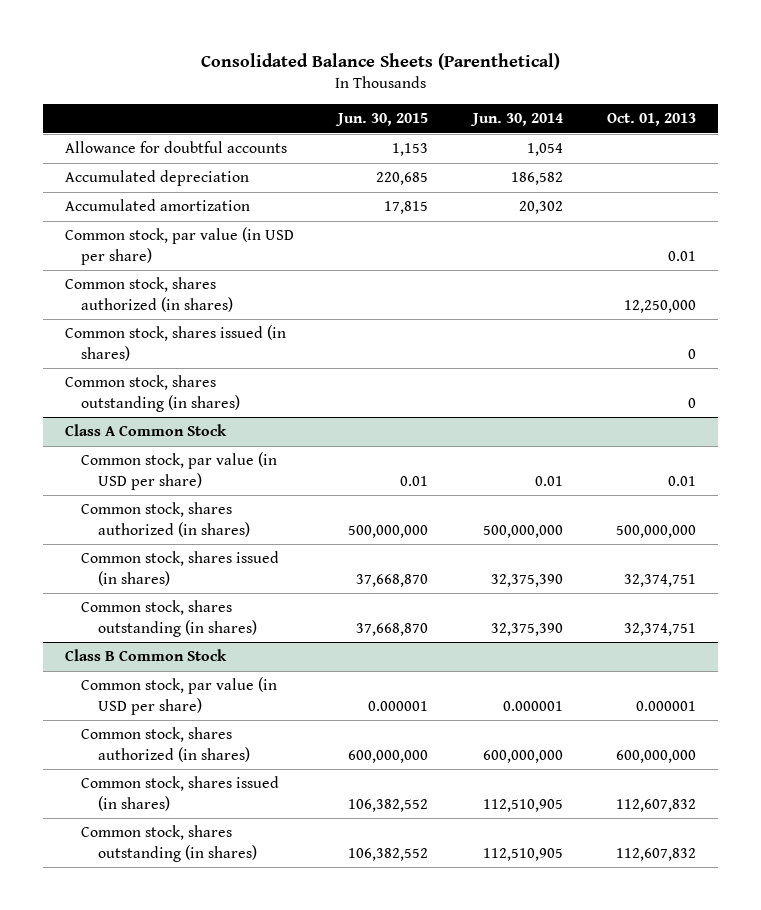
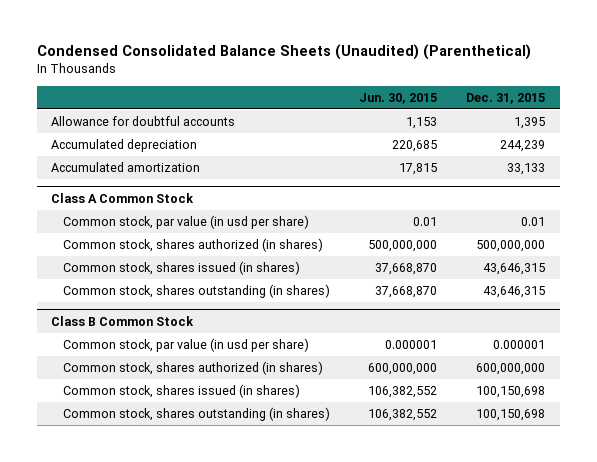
- Consolidated Balance Sheets (Parenthetical)
+ Condensed Consolidated Balance Sheets (Unaudited) (Parenthetical)
- | Jun. 30, 2015 | Jun. 30, 2014 | Oct. 01, 2013
+ | Jun. 30, 2015 | Dec. 31, 2015
- Common stock, par value (in USD per share) | | | 0.01
- Common stock, shares authorized (in shares) | | | 12,250,000
- Common stock, shares issued (in shares) | | | 0
- Common stock, shares outstanding (in shares) | | | 0
@ Class A Common Stock
- Common stock, par value (in USD per share) | 0.01 | 0.01 | 0.01
+ Common stock, par value (in usd per share) | 0.01 | 0.01
@ Class B Common Stock
- Common stock, par value (in USD per share) | 0.000001 | 0.000001 | 0.000001
+ Common stock, par value (in usd per share) | 0.000001 | 0.000001

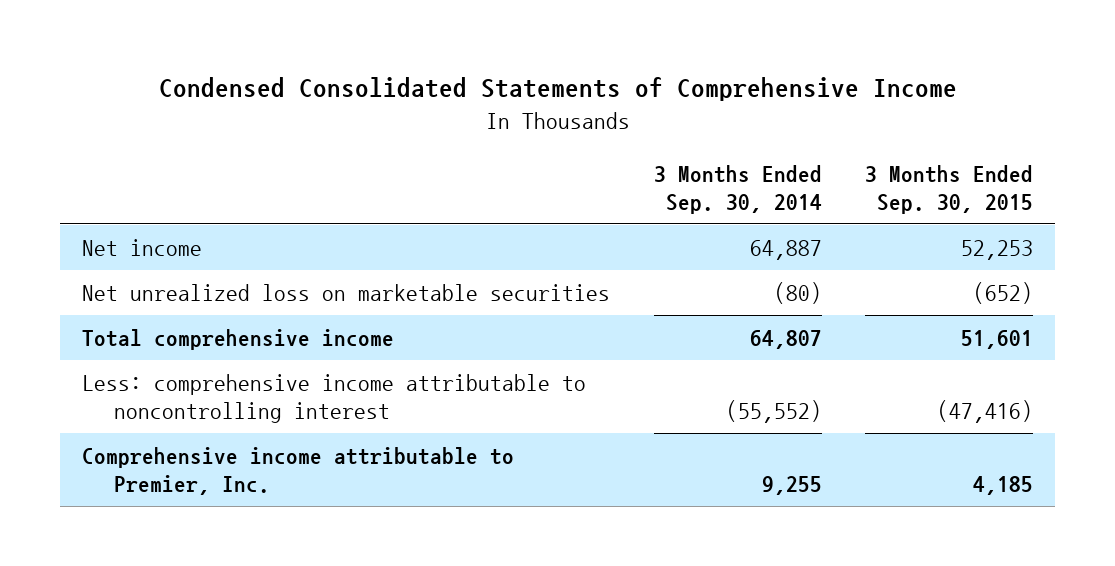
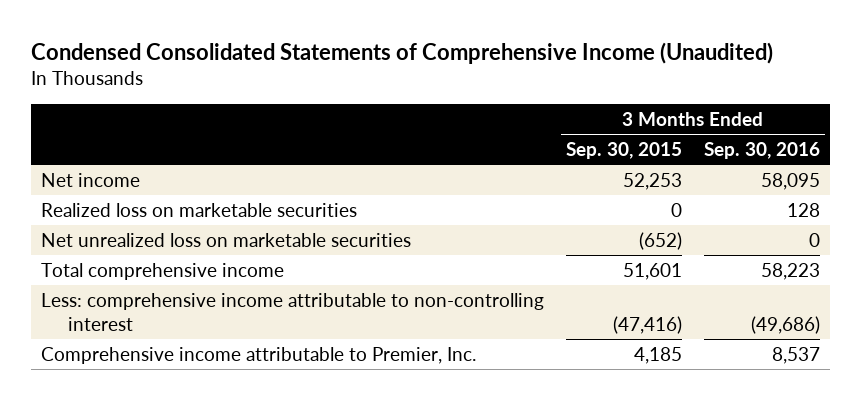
- Condensed Consolidated Statements of Comprehensive Income
+ Condensed Consolidated Statements of Comprehensive Income (Unaudited)
- | 3 Months Ended Sep. 30, 2014 | 3 Months Ended Sep. 30, 2015
+ | 3 Months Ended Sep. 30, 2015 | 3 Months Ended Sep. 30, 2016
+ Realized loss on marketable securities | 0 | 128
- Less: comprehensive income attributable to noncontrolling interest | (55,552) | (47,416)
+ Less: comprehensive income attributable to non-controlling interest | (47,416) | (49,686)

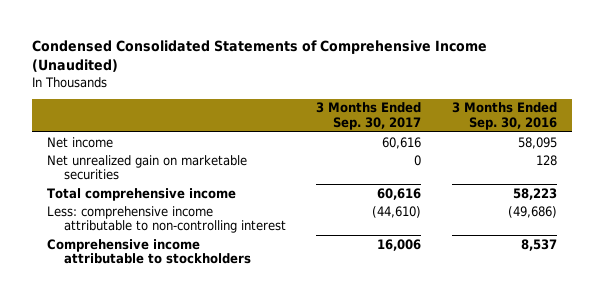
- | 3 Months Ended Sep. 30, 2015 | 3 Months Ended Sep. 30, 2016
+ | 3 Months Ended Sep. 30, 2017 | 3 Months Ended Sep. 30, 2016
- Realized loss on marketable securities | 0 | 128
- Net unrealized loss on marketable securities | (652) | 0
+ Net unrealized gain on marketable securities | 0 | 128
- Comprehensive income attributable to Premier, Inc. | 4,185 | 8,537
+ Comprehensive income attributable to stockholders | 16,006 | 8,537

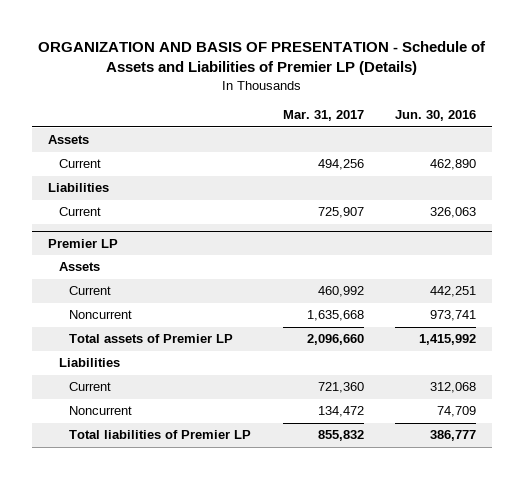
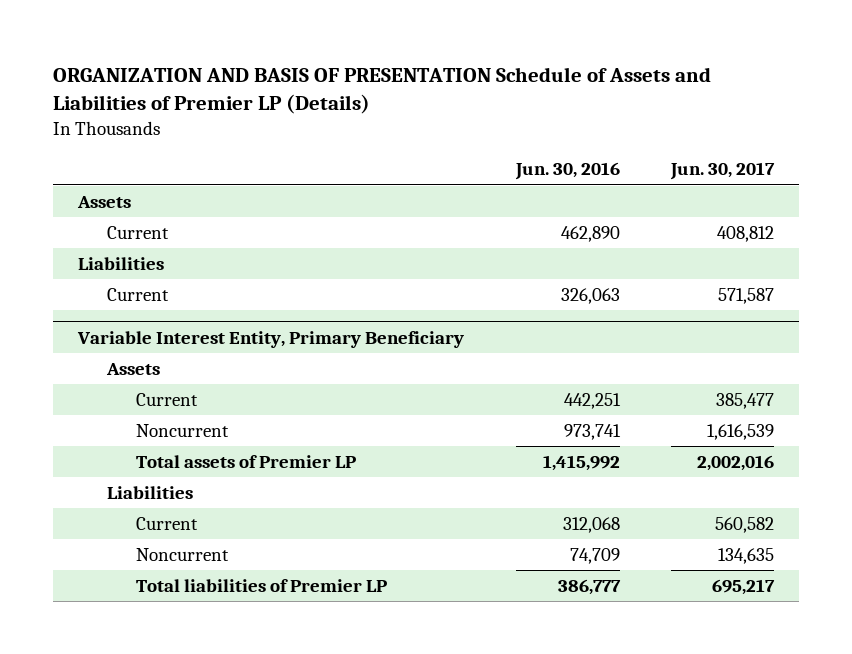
- ORGANIZATION AND BASIS OF PRESENTATION - Schedule of Assets and Liabilities of Premier LP (Details)
+ ORGANIZATION AND BASIS OF PRESENTATION Schedule of Assets and Liabilities of Premier LP (Details)
- | Mar. 31, 2017 | Jun. 30, 2016
+ | Jun. 30, 2016 | Jun. 30, 2017
- Premier LP
+ Variable Interest Entity, Primary Beneficiary

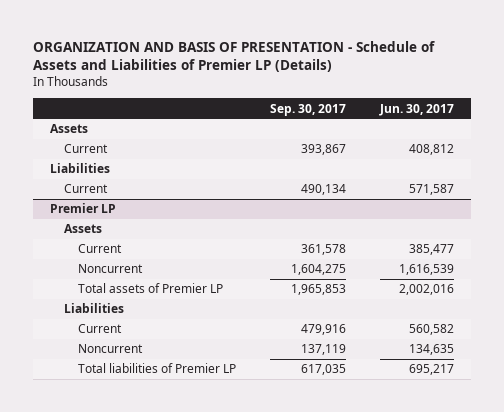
- ORGANIZATION AND BASIS OF PRESENTATION Schedule of Assets and Liabilities of Premier LP (Details)
+ ORGANIZATION AND BASIS OF PRESENTATION - Schedule of Assets and Liabilities of Premier LP (Details)
- | Jun. 30, 2016 | Jun. 30, 2017
+ | Sep. 30, 2017 | Jun. 30, 2017
- Variable Interest Entity, Primary Beneficiary
+ Premier LP

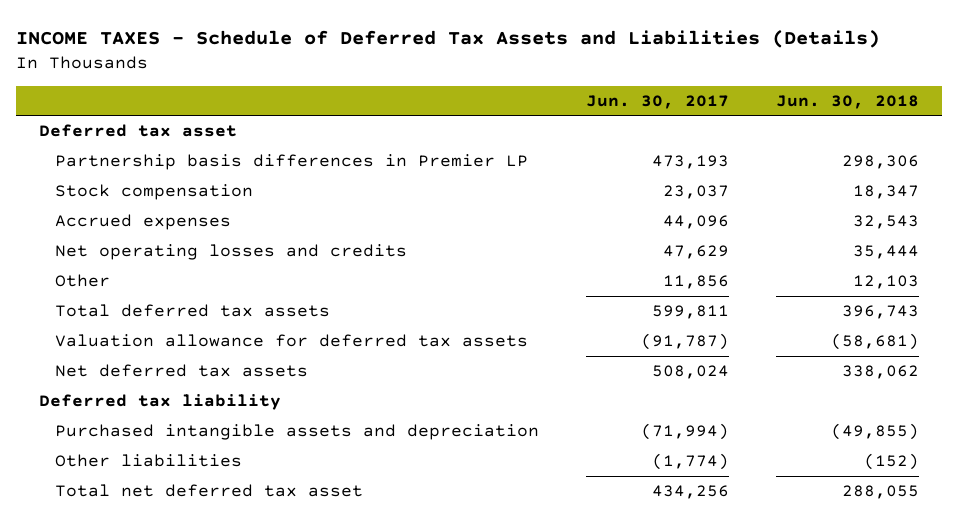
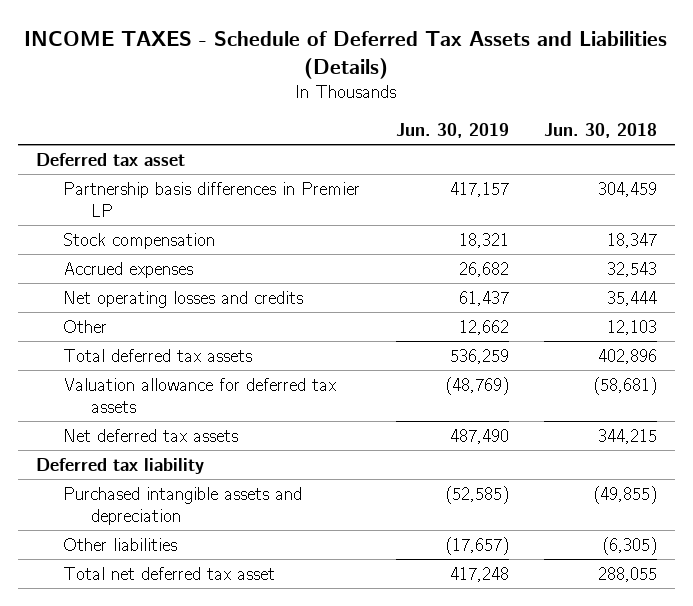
- | Jun. 30, 2017 | Jun. 30, 2018
+ | Jun. 30, 2019 | Jun. 30, 2018
- Partnership basis differences in Premier LP | 473,193 | 298,306
+ Partnership basis differences in Premier LP | 417,157 | 304,459
- Total deferred tax assets | 599,811 | 396,743
+ Total deferred tax assets | 536,259 | 402,896
- Net deferred tax assets | 508,024 | 338,062
+ Net deferred tax assets | 487,490 | 344,215
- Other liabilities | (1,774) | (152)
+ Other liabilities | (17,657) | (6,305)

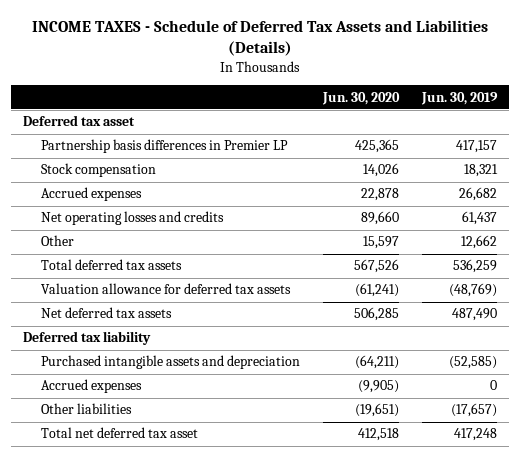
- | Jun. 30, 2019 | Jun. 30, 2018
+ | Jun. 30, 2020 | Jun. 30, 2019
+ Accrued expenses | (9,905) | 0

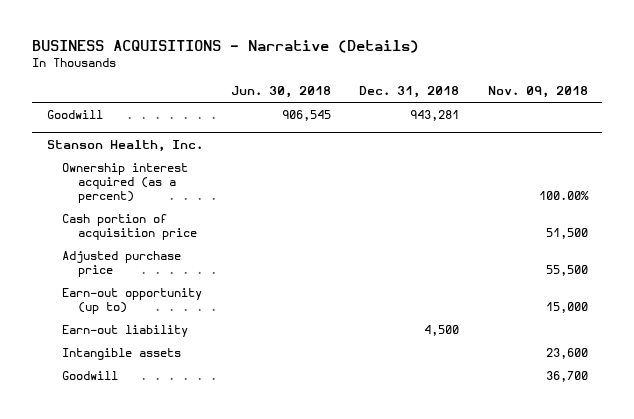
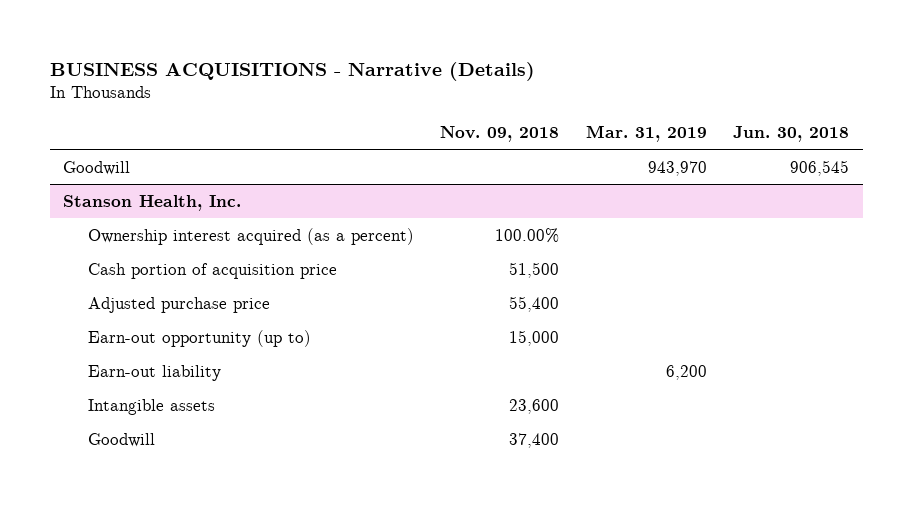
- | Jun. 30, 2018 | Dec. 31, 2018 | Nov. 09, 2018
+ | Nov. 09, 2018 | Mar. 31, 2019 | Jun. 30, 2018
@ Stanson Health, Inc.
- Adjusted purchase price | | | 55,500
+ Adjusted purchase price | 55,400 | |
- Goodwill | | | 36,700
+ Goodwill | 37,400 | |

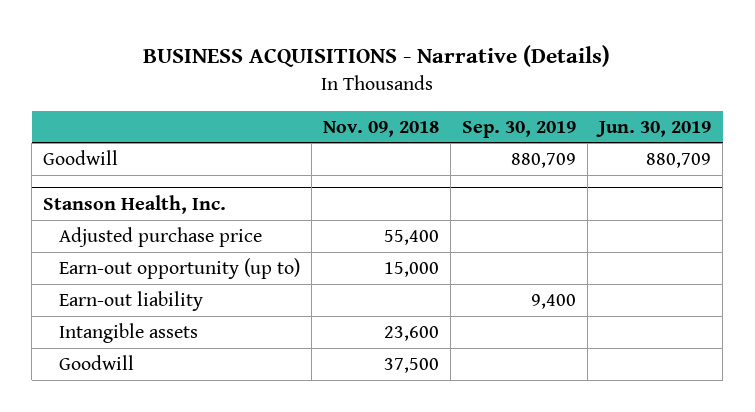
- | Nov. 09, 2018 | Mar. 31, 2019 | Jun. 30, 2018
+ | Nov. 09, 2018 | Sep. 30, 2019 | Jun. 30, 2019
@ Stanson Health, Inc.
- Ownership interest acquired (as a percent) | 100.00% | |
- Cash portion of acquisition price | 51,500 | |
- Goodwill | 37,400 | |
+ Goodwill | 37,500 | |

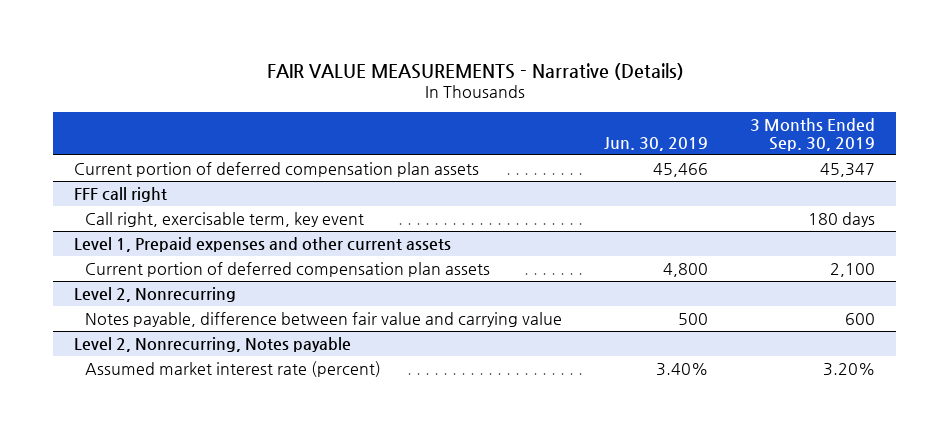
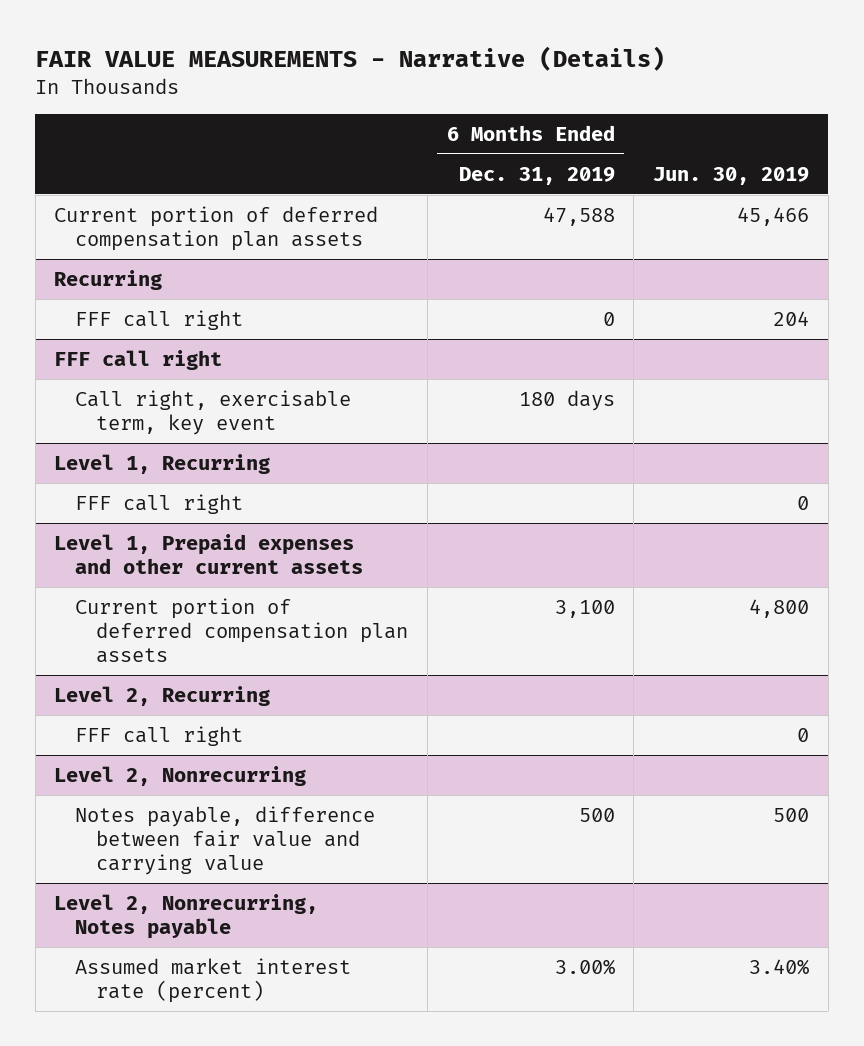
- | Jun. 30, 2019 | 3 Months Ended Sep. 30, 2019
+ | 6 Months Ended Dec. 31, 2019 | Jun. 30, 2019
+ Recurring
+ FFF call right | 0 | 204
+ Level 1, Recurring
+ FFF call right | | 0
+ Level 2, Recurring
+ FFF call right | | 0

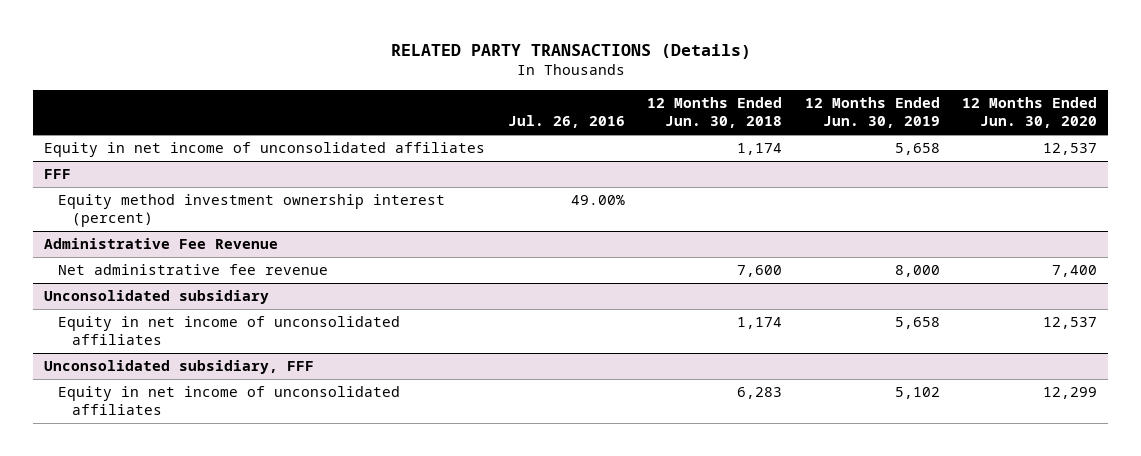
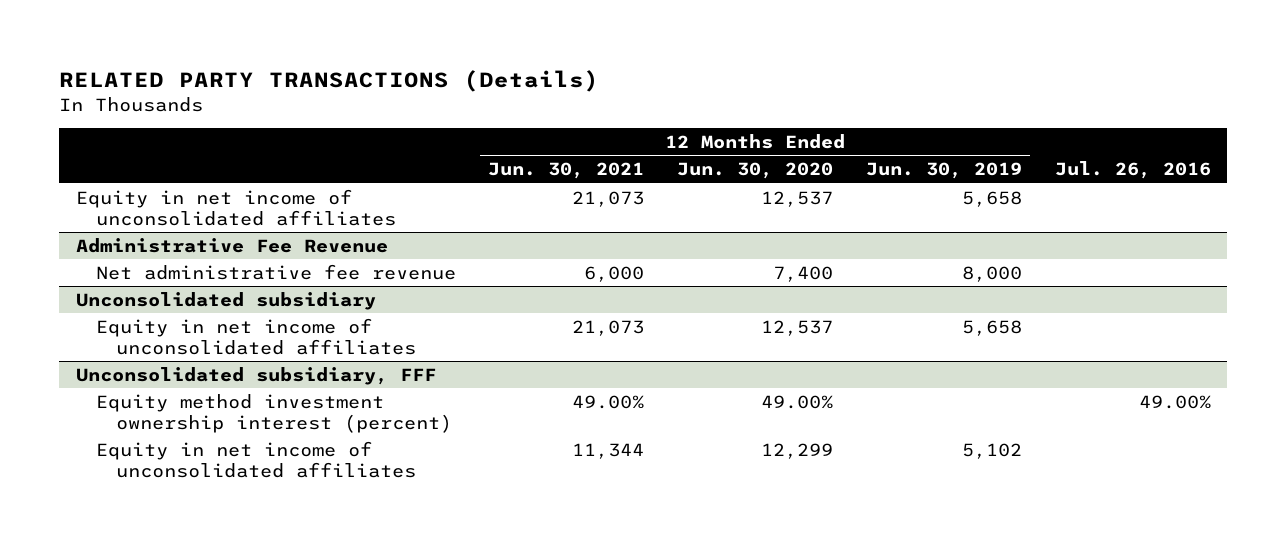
- | Jul. 26, 2016 | 12 Months Ended Jun. 30, 2018 | 12 Months Ended Jun. 30, 2019 | 12 Months Ended Jun. 30, 2020
+ | 12 Months Ended Jun. 30, 2021 | 12 Months Ended Jun. 30, 2020 | 12 Months Ended Jun. 30, 2019 | Jul. 26, 2016
- FFF
- Equity method investment ownership interest (percent) | 49.00% | | |
@ Unconsolidated subsidiary, FFF
+ Equity method investment ownership interest (percent) | 49.00% | 49.00% | | 49.00%

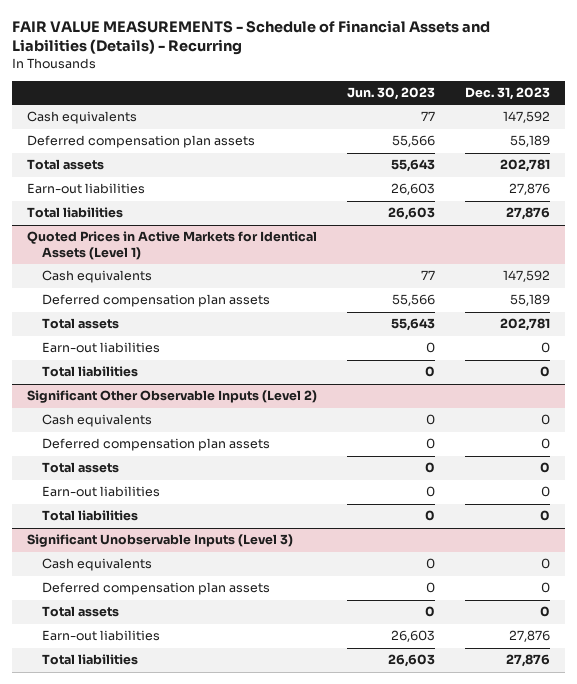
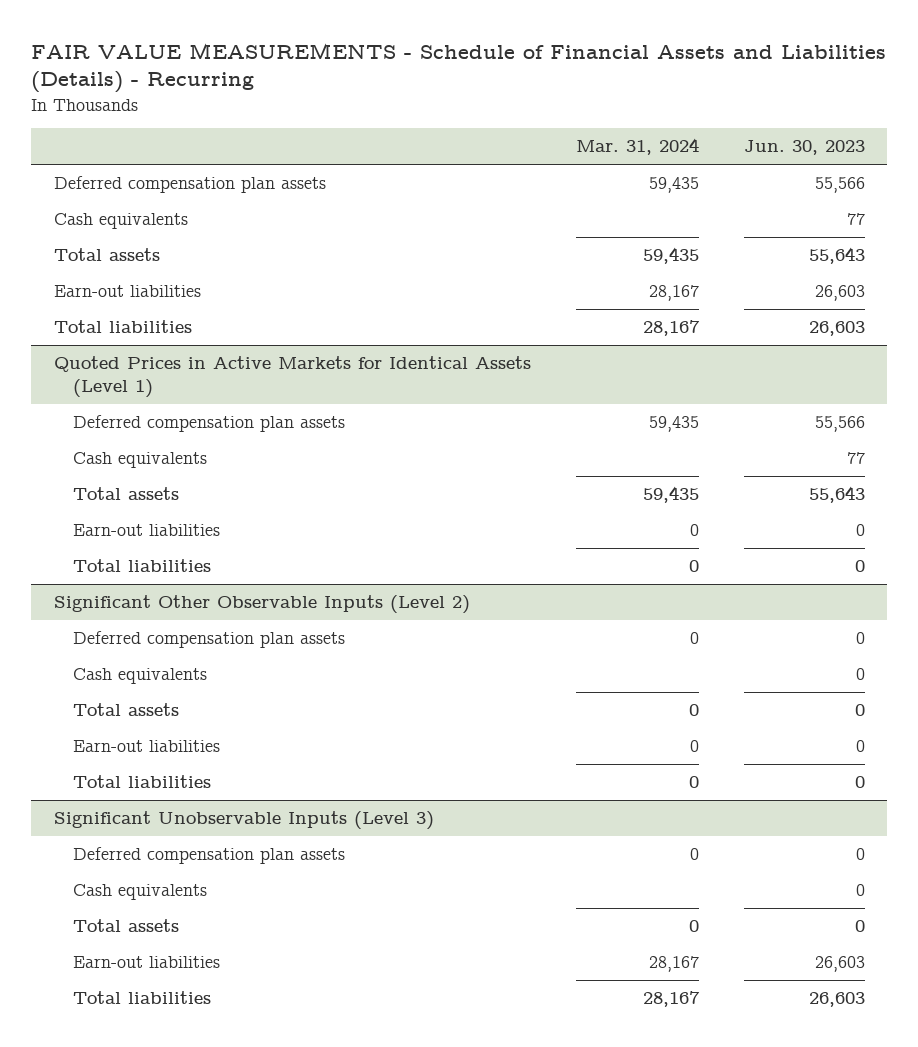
- | Jun. 30, 2023 | Dec. 31, 2023
+ | Mar. 31, 2024 | Jun. 30, 2023
moved down: Cash equivalents | | 77
@ Quoted Prices in Active Markets for Identical Assets (Level 1)
moved down: Cash equivalents | | 77
@ Significant Other Observable Inputs (Level 2)
moved down: Cash equivalents | | 0
@ Significant Unobservable Inputs (Level 3)
moved down: Cash equivalents | | 0

